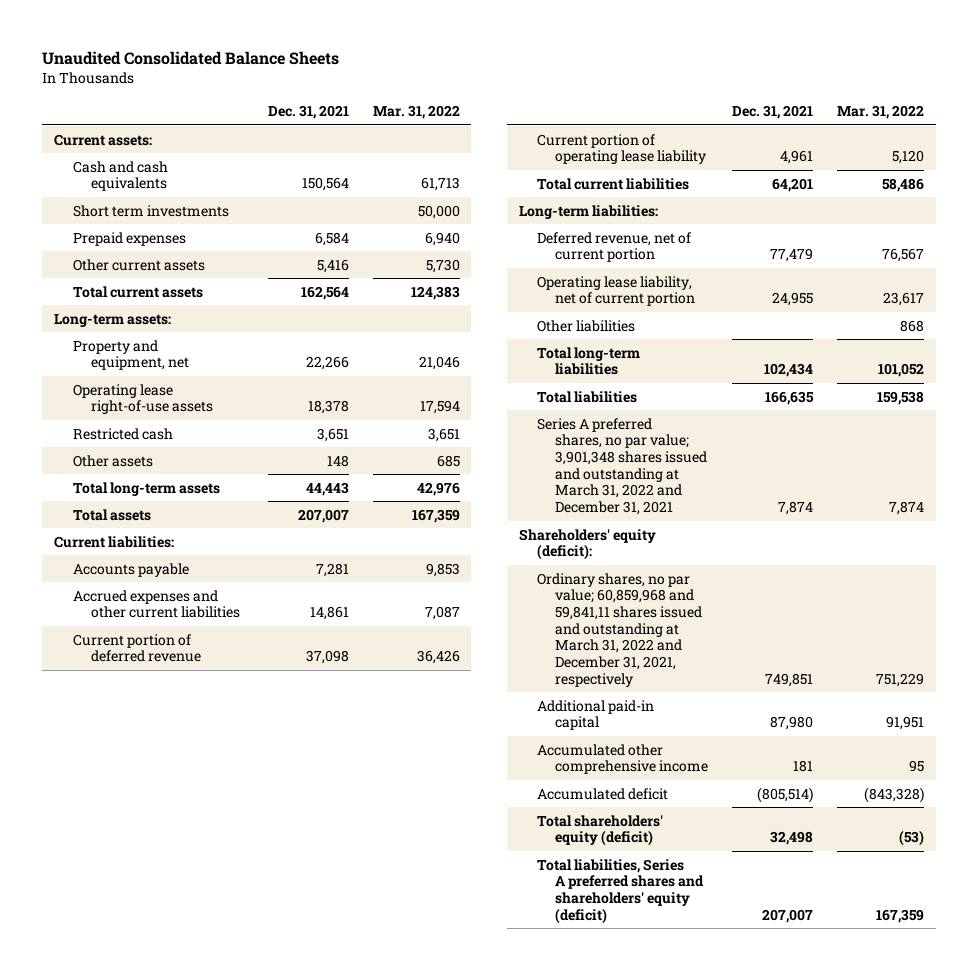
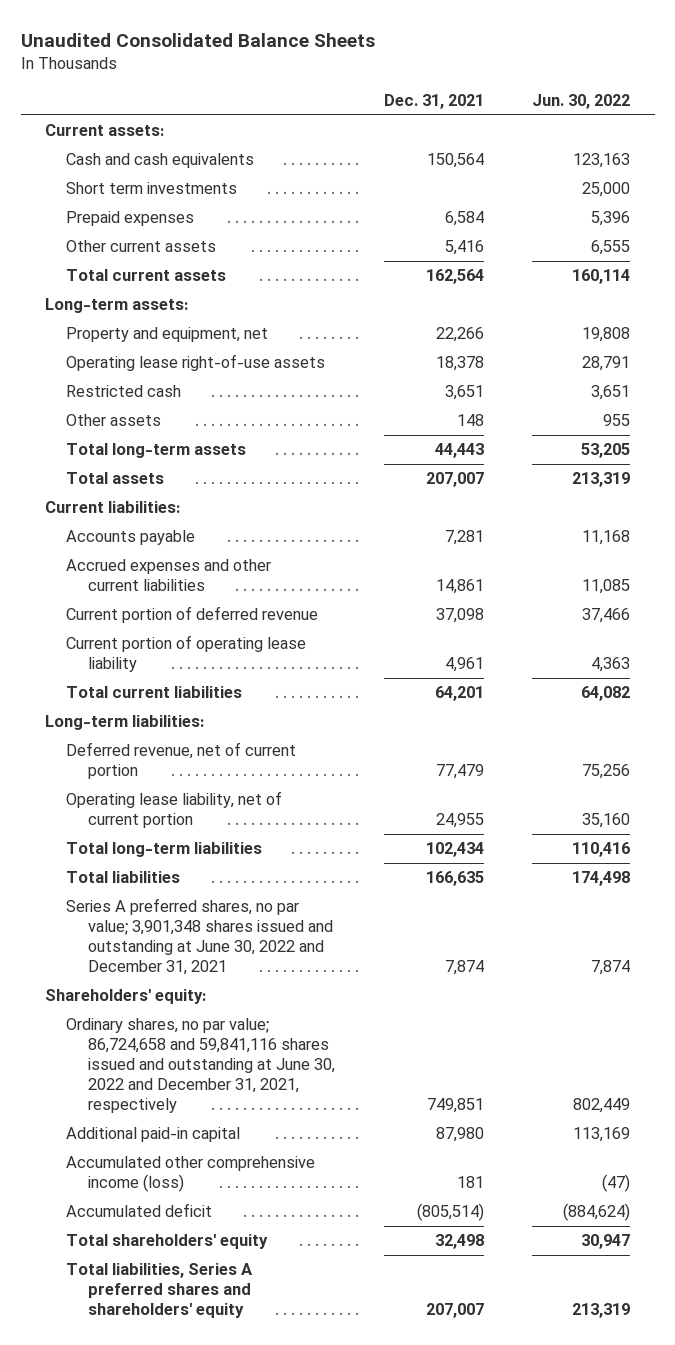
- | Dec. 31, 2021 | Mar. 31, 2022
+ | Dec. 31, 2021 | Jun. 30, 2022
- Other liabilities | | 868
- Series A preferred shares, no par value; 3,901,348 shares issued and outstanding at March 31, 2022 and December 31, 2021 | 7,874 | 7,874
- Shareholders' equity (deficit):
- Ordinary shares, no par value; 60,859,968 and 59,841,11 shares issued and outstanding at March 31, 2022 and December 31, 2021, respectively | 749,851 | 751,229
+ Series A preferred shares, no par value; 3,901,348 shares issued and outstanding at June 30, 2022 and December 31, 2021 | 7,874 | 7,874
+ Shareholders' equity:
+ Ordinary shares, no par value; 86,724,658 and 59,841,116 shares issued and outstanding at June 30, 2022 and December 31, 2021, respectively | 749,851 | 802,449
- Accumulated other comprehensive income | 181 | 95
+ Accumulated other comprehensive income (loss) | 181 | (47)
- Total shareholders' equity (deficit) | 32,498 | (53)
- Total liabilities, Series A preferred shares and shareholders' equity (deficit) | 207,007 | 167,359
+ Total shareholders' equity | 32,498 | 30,947
+ Total liabilities, Series A preferred shares and shareholders' equity | 207,007 | 213,319

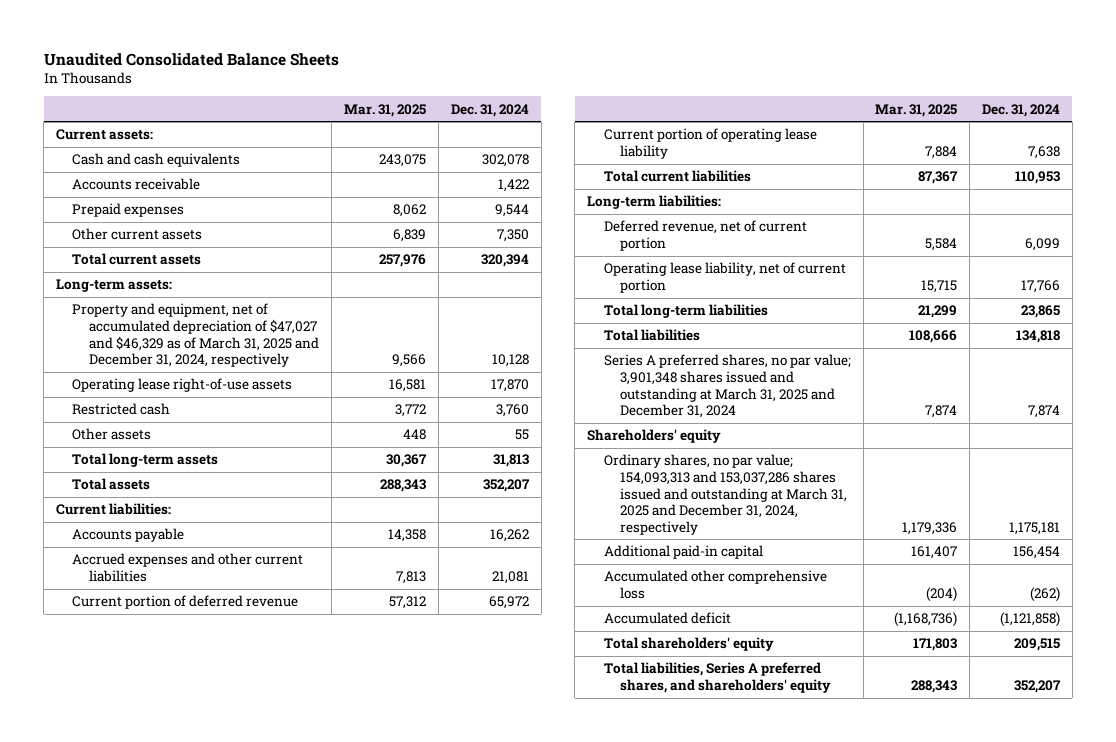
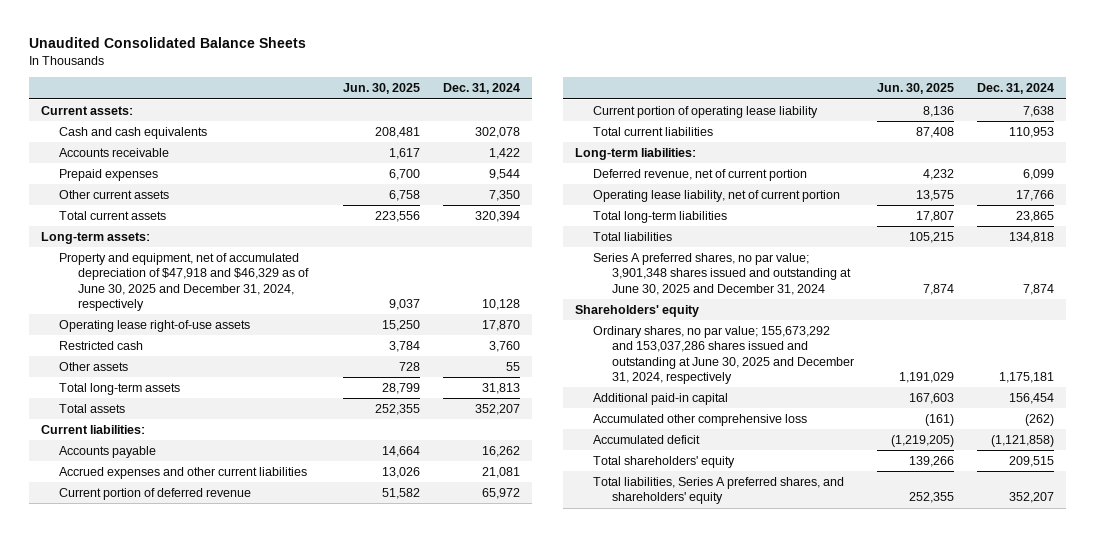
- | Mar. 31, 2025 | Dec. 31, 2024
+ | Jun. 30, 2025 | Dec. 31, 2024
- Property and equipment, net of accumulated depreciation of $47,027 and $46,329 as of March 31, 2025 and December 31, 2024, respectively | 9,566 | 10,128
+ Property and equipment, net of accumulated depreciation of $47,918 and $46,329 as of June 30, 2025 and December 31, 2024, respectively | 9,037 | 10,128
- Series A preferred shares, no par value; 3,901,348 shares issued and outstanding at March 31, 2025 and December 31, 2024 | 7,874 | 7,874
+ Series A preferred shares, no par value; 3,901,348 shares issued and outstanding at June 30, 2025 and December 31, 2024 | 7,874 | 7,874
- Ordinary shares, no par value; 154,093,313 and 153,037,286 shares issued and outstanding at March 31, 2025 and December 31, 2024, respectively | 1,179,336 | 1,175,181
+ Ordinary shares, no par value; 155,673,292 and 153,037,286 shares issued and outstanding at June 30, 2025 and December 31, 2024, respectively | 1,191,029 | 1,175,181

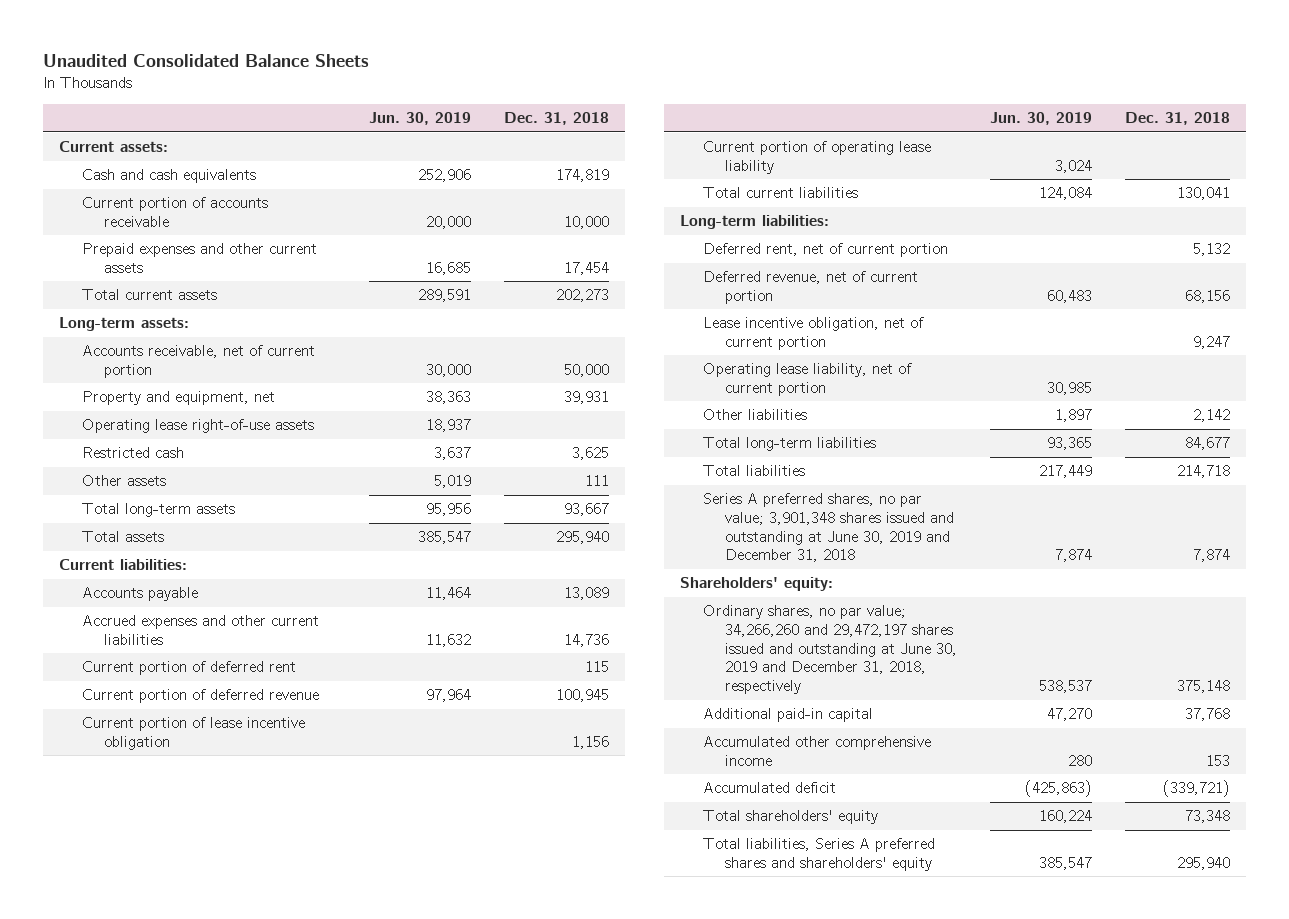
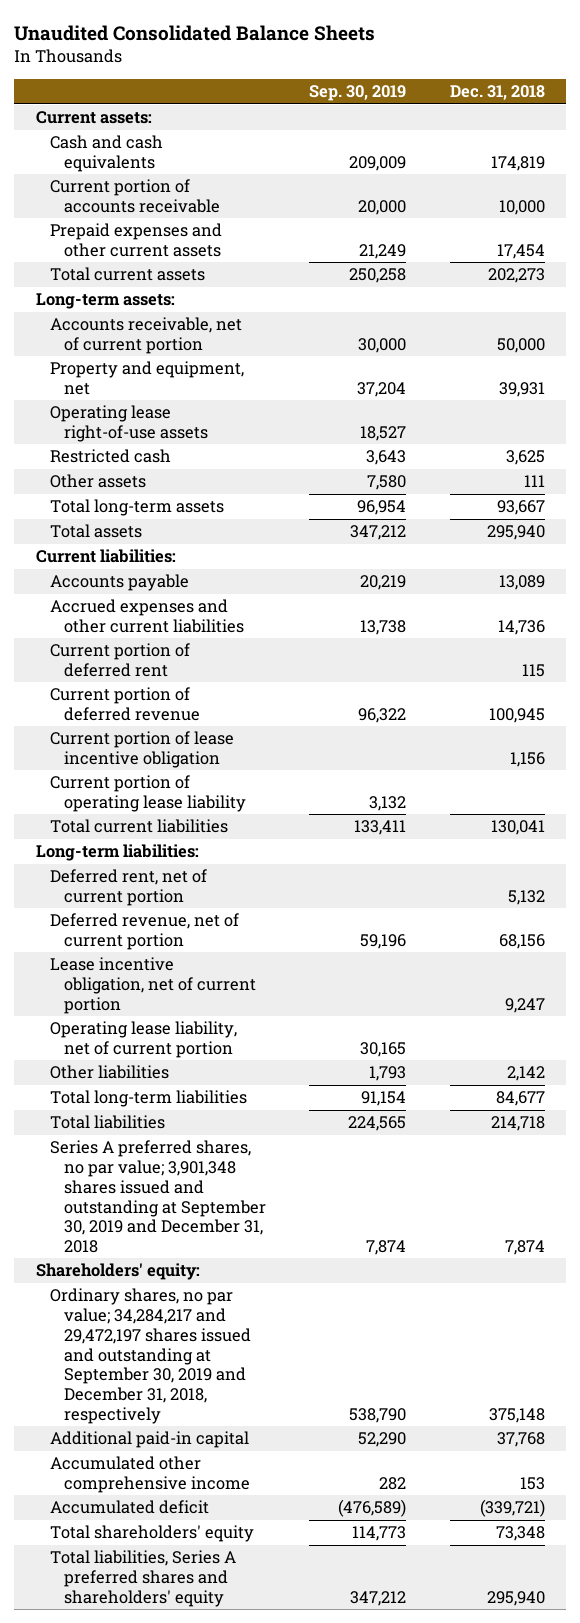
- | Jun. 30, 2019 | Dec. 31, 2018
+ | Sep. 30, 2019 | Dec. 31, 2018
- Series A preferred shares, no par value; 3,901,348 shares issued and outstanding at June 30, 2019 and December 31, 2018 | 7,874 | 7,874
+ Series A preferred shares, no par value; 3,901,348 shares issued and outstanding at September 30, 2019 and December 31, 2018 | 7,874 | 7,874
- Ordinary shares, no par value; 34,266,260 and 29,472,197 shares issued and outstanding at June 30, 2019 and December 31, 2018, respectively | 538,537 | 375,148
+ Ordinary shares, no par value; 34,284,217 and 29,472,197 shares issued and outstanding at September 30, 2019 and December 31, 2018, respectively | 538,790 | 375,148

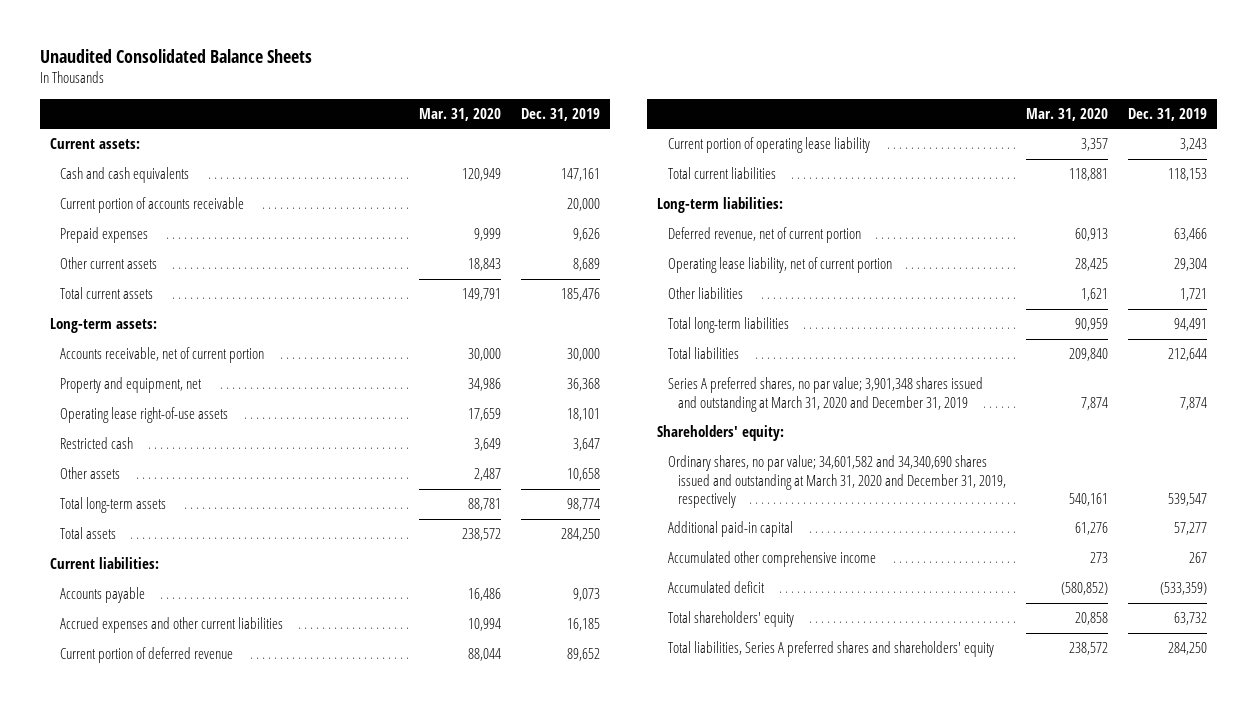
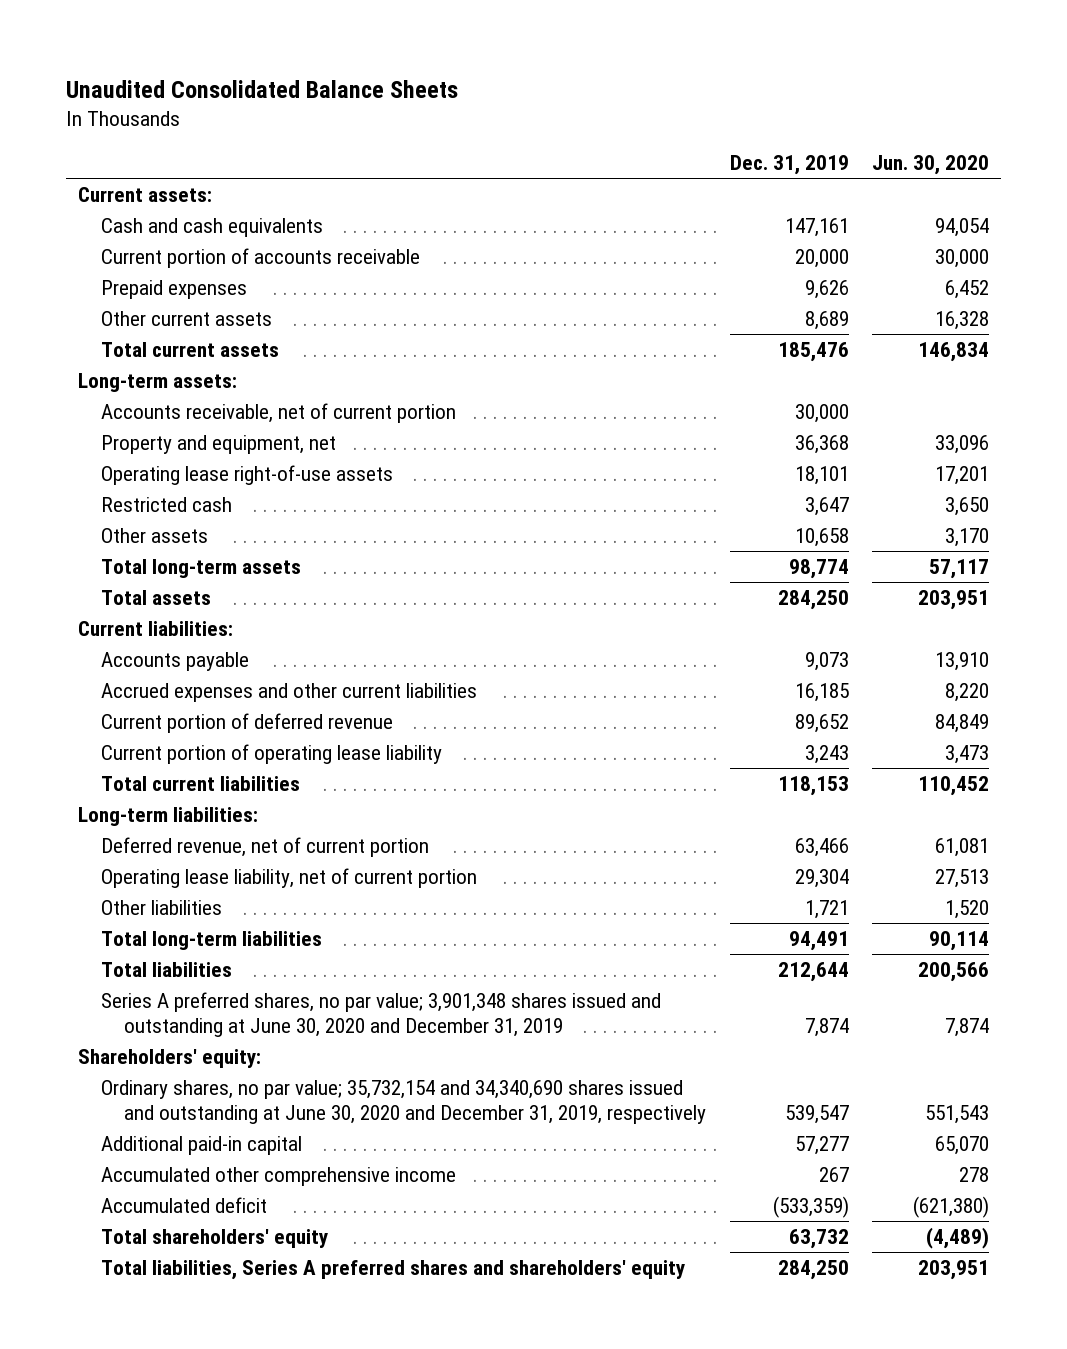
- | Mar. 31, 2020 | Dec. 31, 2019
+ | Dec. 31, 2019 | Jun. 30, 2020
- Series A preferred shares, no par value; 3,901,348 shares issued and outstanding at March 31, 2020 and December 31, 2019 | 7,874 | 7,874
+ Series A preferred shares, no par value; 3,901,348 shares issued and outstanding at June 30, 2020 and December 31, 2019 | 7,874 | 7,874
- Ordinary shares, no par value; 34,601,582 and 34,340,690 shares issued and outstanding at March 31, 2020 and December 31, 2019, respectively | 540,161 | 539,547
+ Ordinary shares, no par value; 35,732,154 and 34,340,690 shares issued and outstanding at June 30, 2020 and December 31, 2019, respectively | 539,547 | 551,543

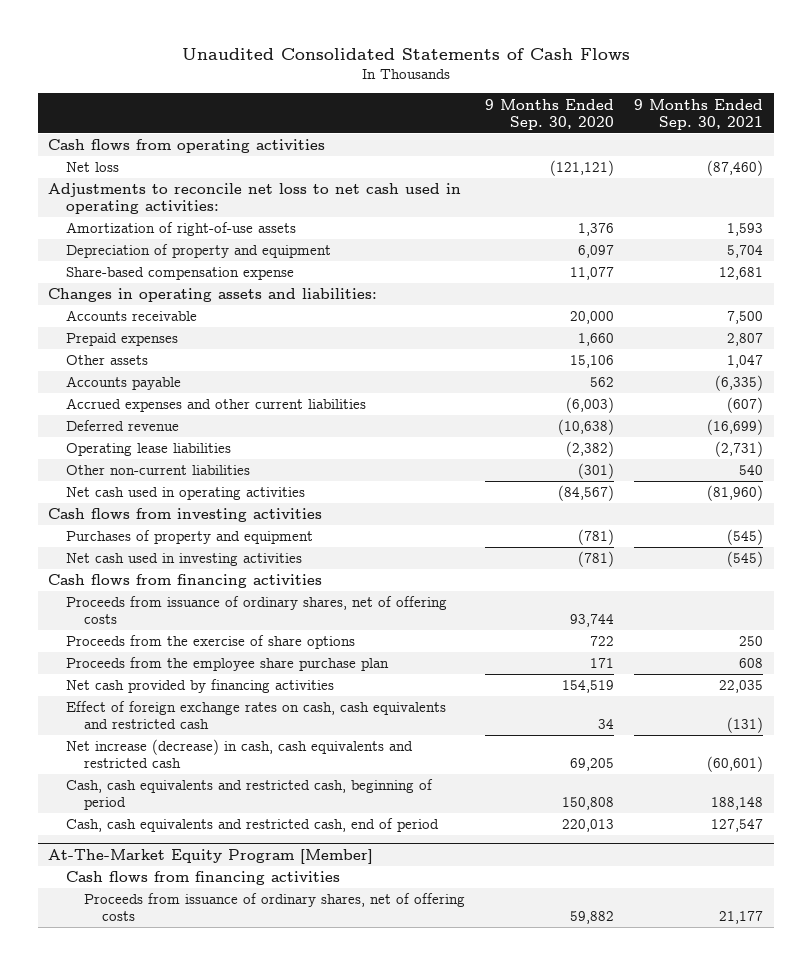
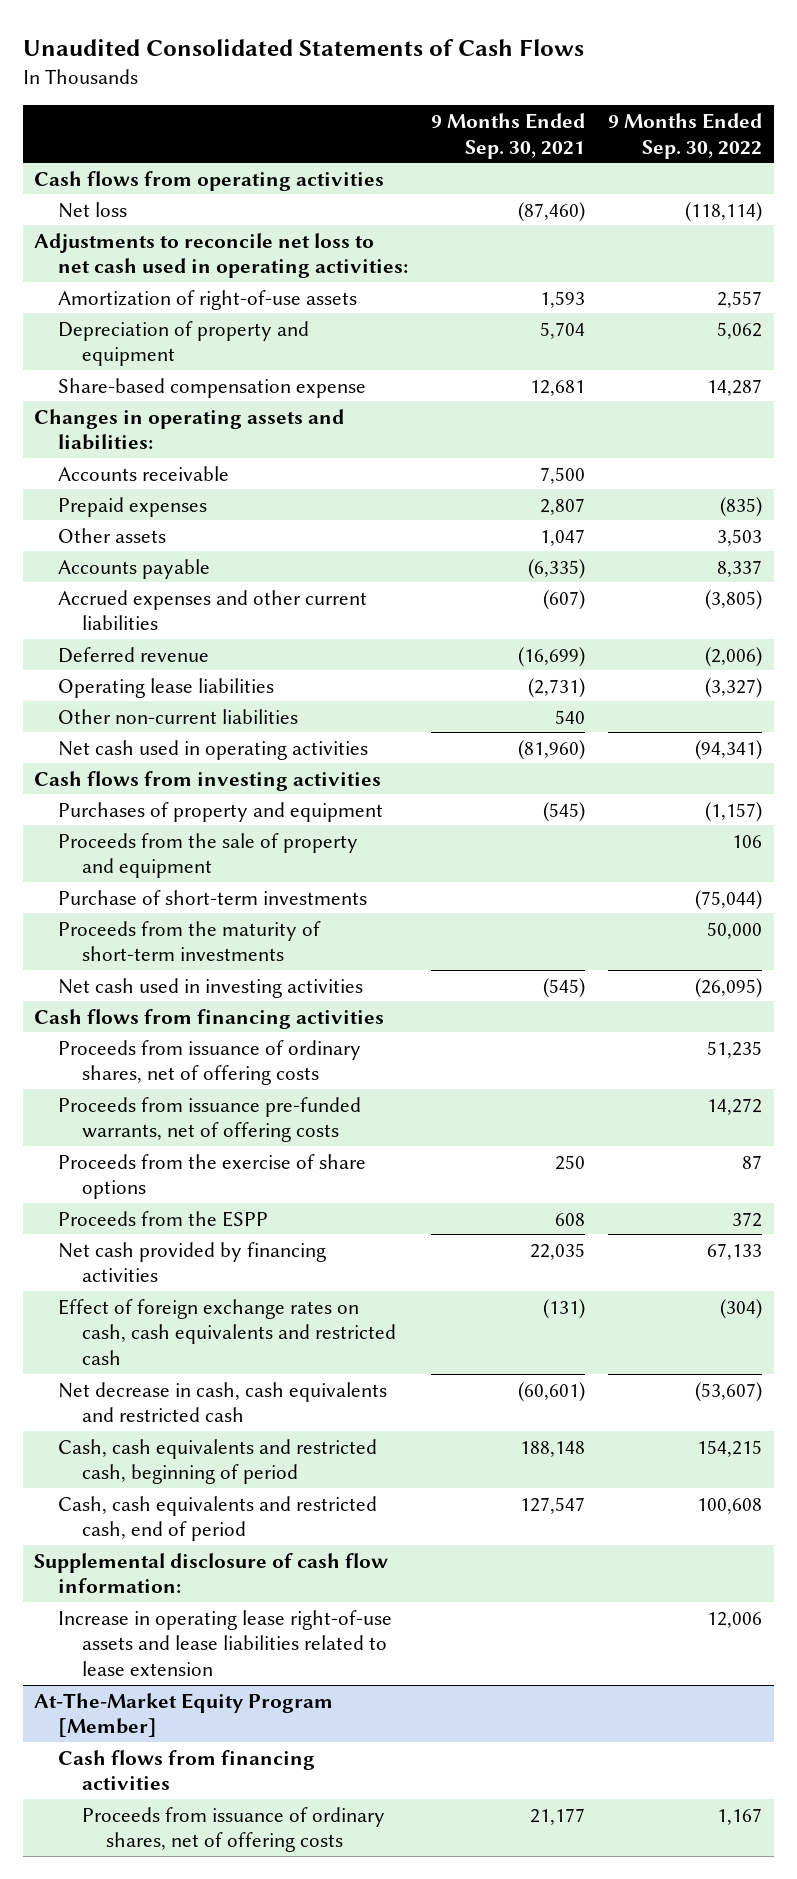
- | 9 Months Ended Sep. 30, 2020 | 9 Months Ended Sep. 30, 2021
+ | 9 Months Ended Sep. 30, 2021 | 9 Months Ended Sep. 30, 2022
+ Proceeds from the sale of property and equipment | | 106
+ Purchase of short-term investments | | (75,044)
+ Proceeds from the maturity of short-term investments | | 50,000
+ Proceeds from issuance pre-funded warrants, net of offering costs | | 14,272
- Proceeds from the employee share purchase plan | 171 | 608
+ Proceeds from the ESPP | 608 | 372
- Net increase (decrease) in cash, cash equivalents and restricted cash | 69,205 | (60,601)
+ Net decrease in cash, cash equivalents and restricted cash | (60,601) | (53,607)
+ Supplemental disclosure of cash flow information:
+ Increase in operating lease right-of-use assets and lease liabilities related to lease extension | | 12,006

